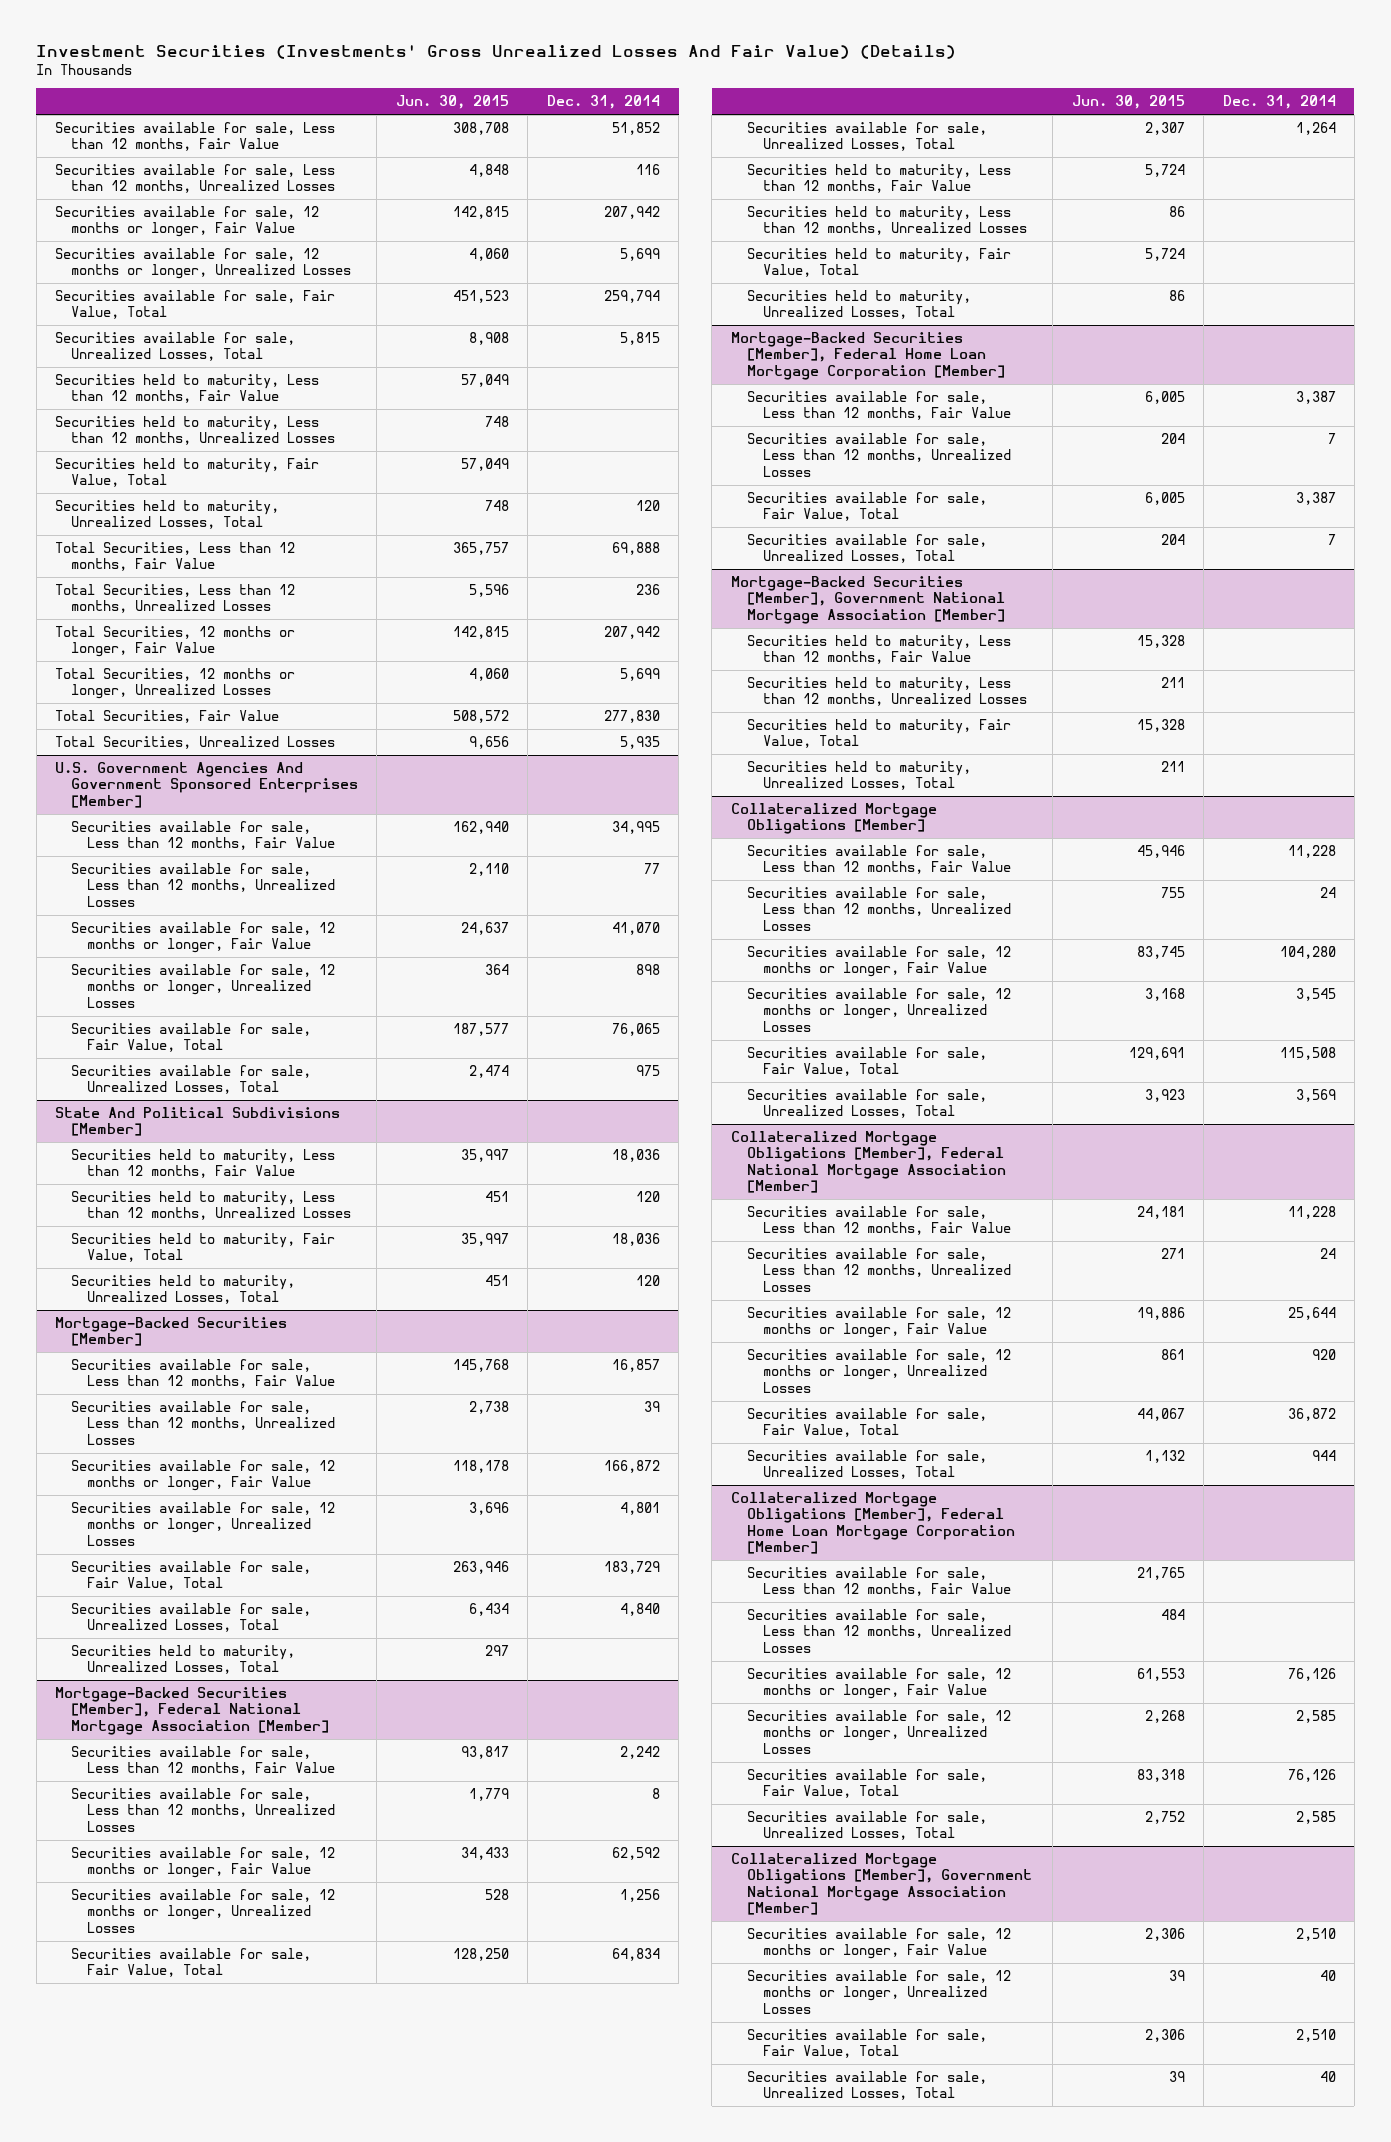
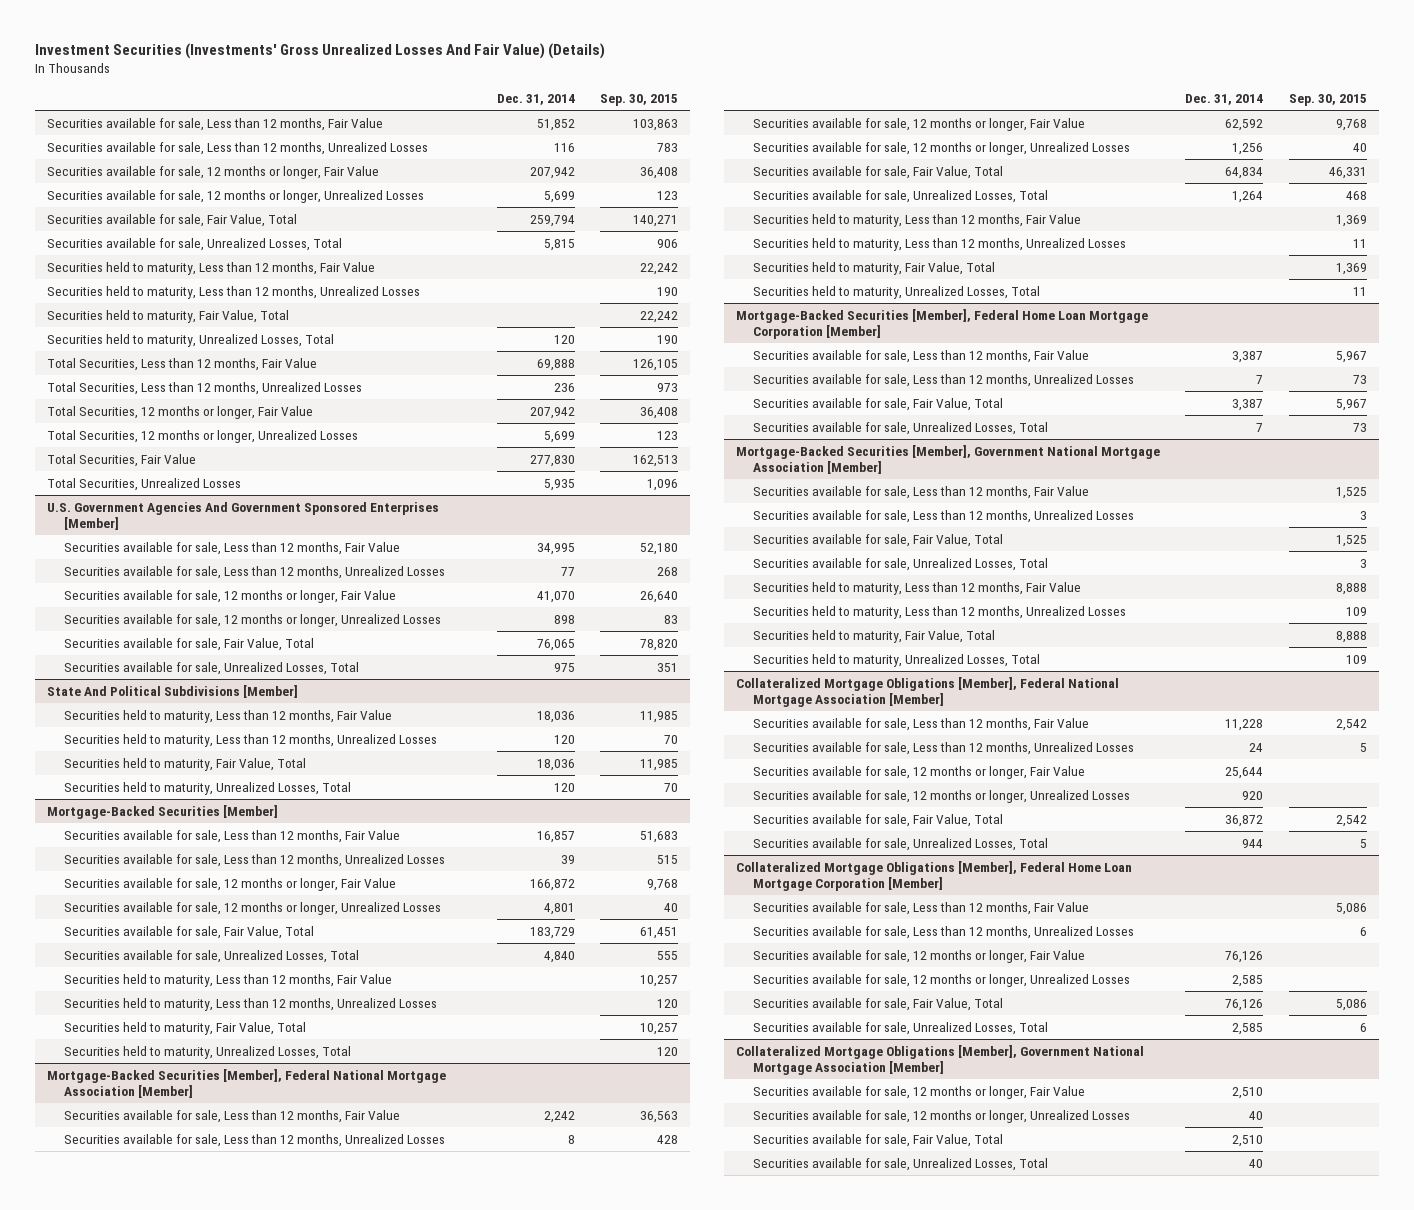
- | Jun. 30, 2015 | Dec. 31, 2014
+ | Dec. 31, 2014 | Sep. 30, 2015
@ Mortgage-Backed Securities [Member]
+ Securities held to maturity, Less than 12 months, Fair Value | | 10,257
+ Securities held to maturity, Less than 12 months, Unrealized Losses | | 120
+ Securities held to maturity, Fair Value, Total | | 10,257
@ Mortgage-Backed Securities [Member], Government National Mortgage Association [Member]
+ Securities available for sale, Less than 12 months, Fair Value | | 1,525
+ Securities available for sale, Less than 12 months, Unrealized Losses | | 3
+ Securities available for sale, Fair Value, Total | | 1,525
+ Securities available for sale, Unrealized Losses, Total | | 3
- Collateralized Mortgage Obligations [Member]
- Securities available for sale, Less than 12 months, Fair Value | 45,946 | 11,228
- Securities available for sale, Less than 12 months, Unrealized Losses | 755 | 24
- Securities available for sale, 12 months or longer, Fair Value | 83,745 | 104,280
- Securities available for sale, 12 months or longer, Unrealized Losses | 3,168 | 3,545
- Securities available for sale, Fair Value, Total | 129,691 | 115,508
- Securities available for sale, Unrealized Losses, Total | 3,923 | 3,569

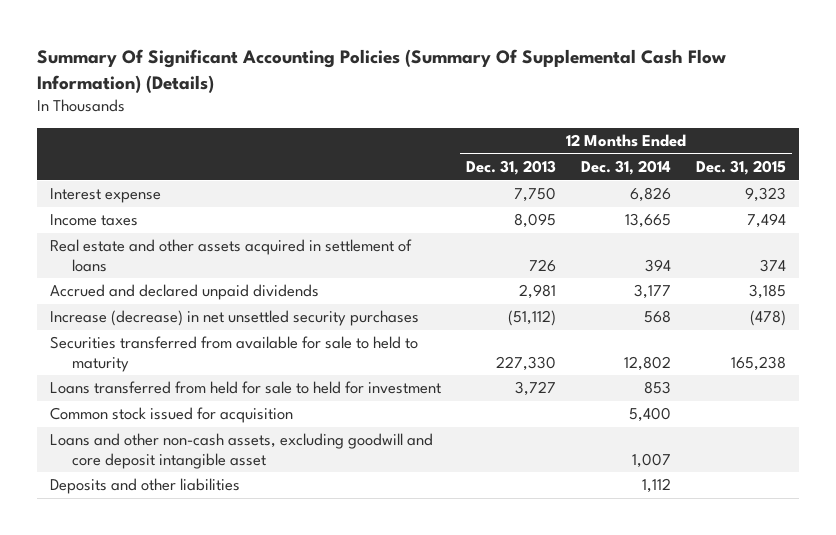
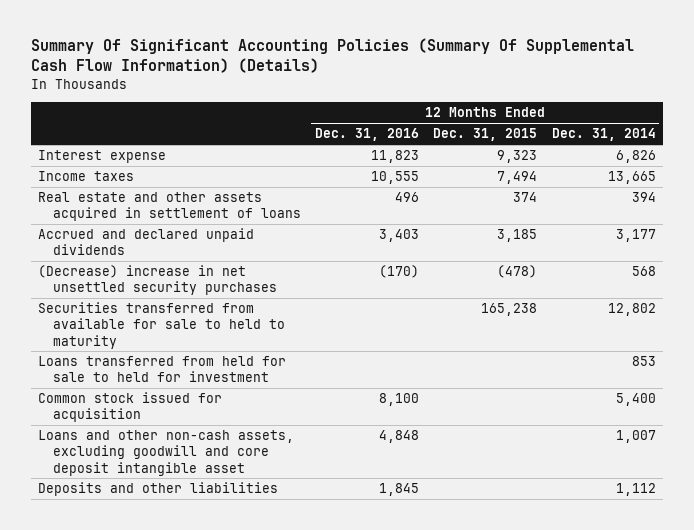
- | 12 Months Ended Dec. 31, 2013 | 12 Months Ended Dec. 31, 2014 | 12 Months Ended Dec. 31, 2015
+ | 12 Months Ended Dec. 31, 2016 | 12 Months Ended Dec. 31, 2015 | 12 Months Ended Dec. 31, 2014
- Increase (decrease) in net unsettled security purchases | (51,112) | 568 | (478)
+ (Decrease) increase in net unsettled security purchases | (170) | (478) | 568

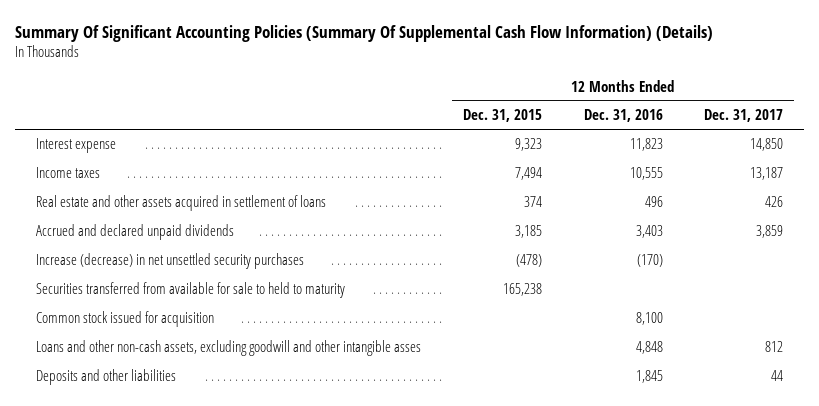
- | 12 Months Ended Dec. 31, 2016 | 12 Months Ended Dec. 31, 2015 | 12 Months Ended Dec. 31, 2014
+ | 12 Months Ended Dec. 31, 2015 | 12 Months Ended Dec. 31, 2016 | 12 Months Ended Dec. 31, 2017
- (Decrease) increase in net unsettled security purchases | (170) | (478) | 568
+ Increase (decrease) in net unsettled security purchases | (478) | (170) |
- Loans transferred from held for sale to held for investment | | | 853
- Loans and other non-cash assets, excluding goodwill and core deposit intangible asset | 4,848 | | 1,007
+ Loans and other non-cash assets, excluding goodwill and other intangible asses | | 4,848 | 812

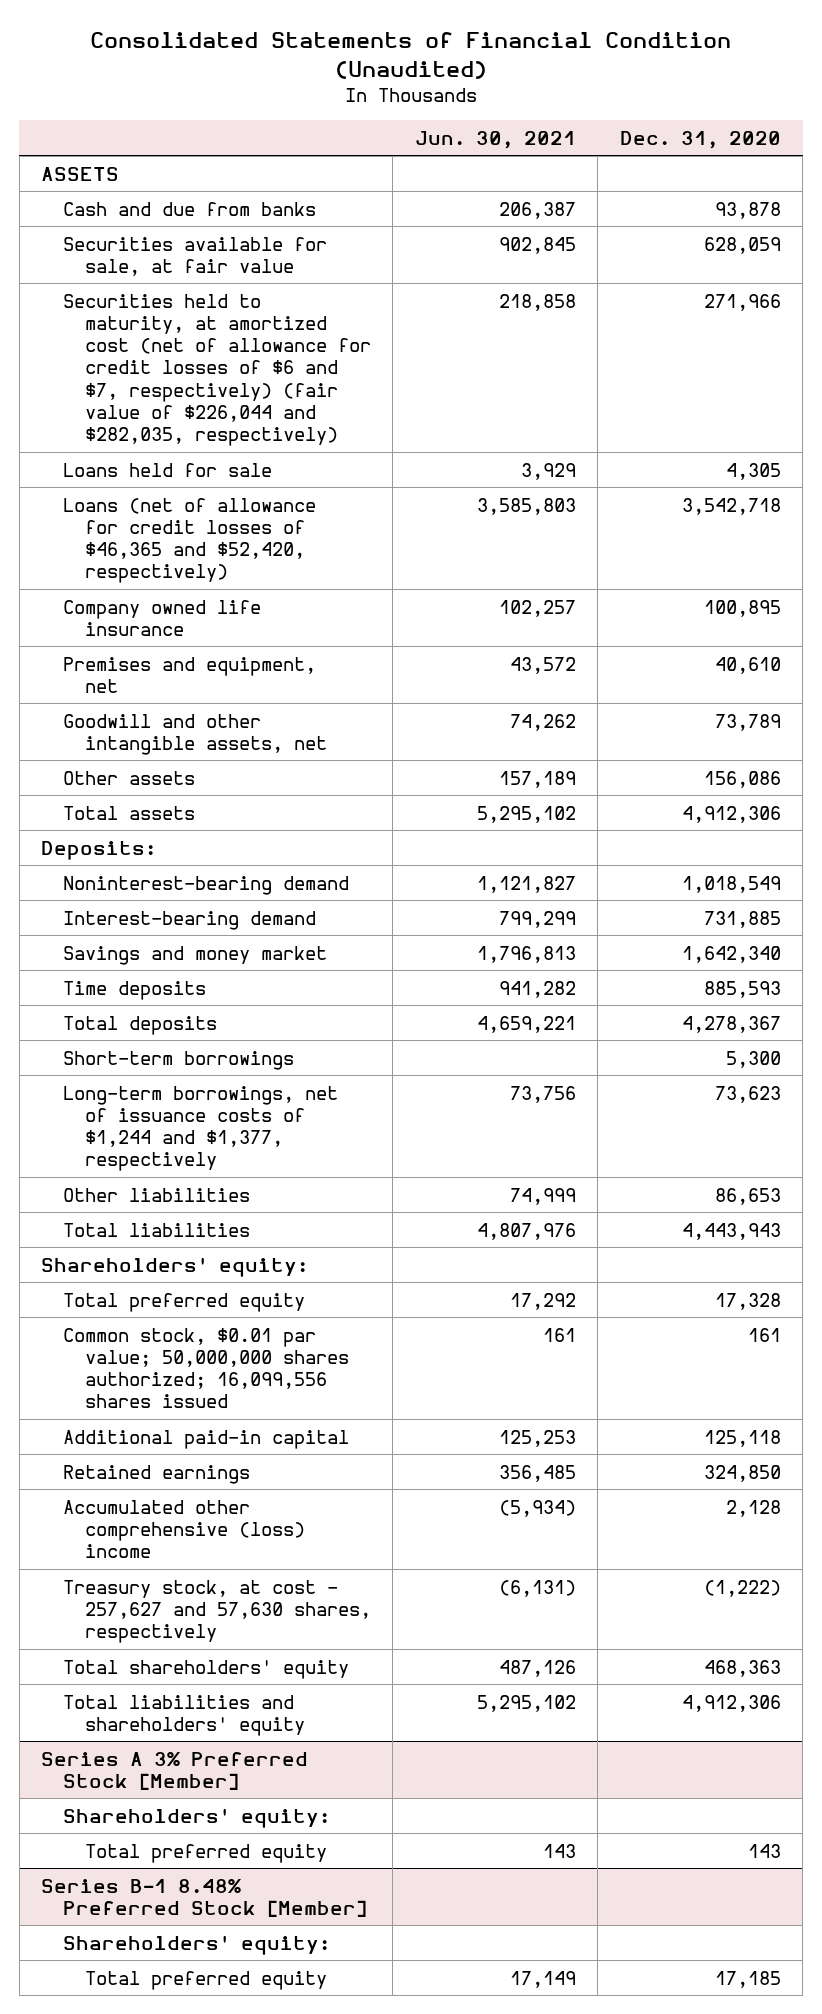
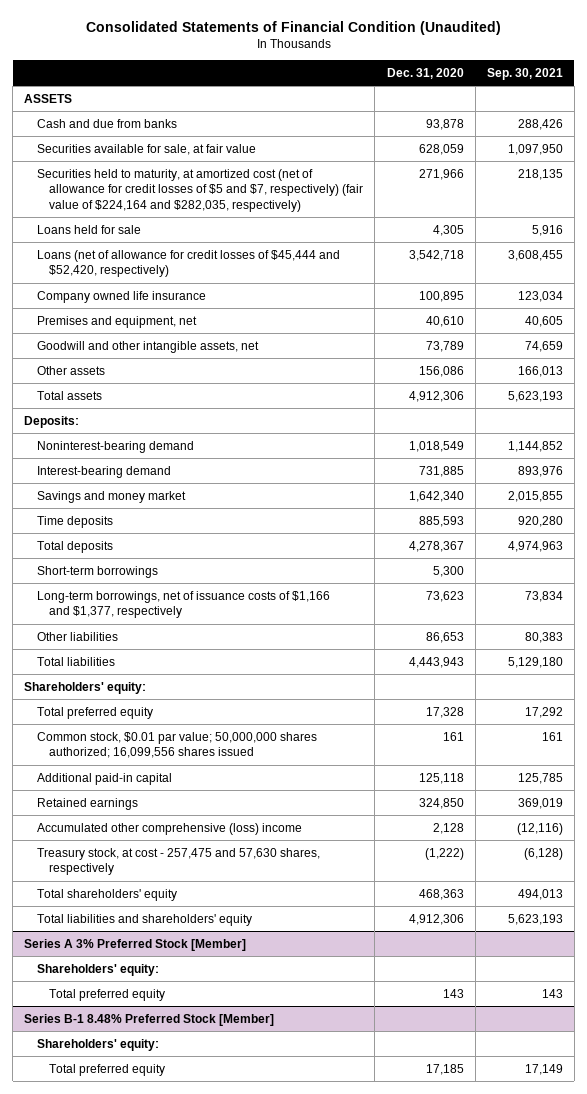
- | Jun. 30, 2021 | Dec. 31, 2020
+ | Dec. 31, 2020 | Sep. 30, 2021
- Securities held to maturity, at amortized cost (net of allowance for credit losses of $6 and $7, respectively) (fair value of $226,044 and $282,035, respectively) | 218,858 | 271,966
+ Securities held to maturity, at amortized cost (net of allowance for credit losses of $5 and $7, respectively) (fair value of $224,164 and $282,035, respectively) | 271,966 | 218,135
- Loans (net of allowance for credit losses of $46,365 and $52,420, respectively) | 3,585,803 | 3,542,718
+ Loans (net of allowance for credit losses of $45,444 and $52,420, respectively) | 3,542,718 | 3,608,455
- Long-term borrowings, net of issuance costs of $1,244 and $1,377, respectively | 73,756 | 73,623
+ Long-term borrowings, net of issuance costs of $1,166 and $1,377, respectively | 73,623 | 73,834
- Treasury stock, at cost - 257,627 and 57,630 shares, respectively | (6,131) | (1,222)
+ Treasury stock, at cost - 257,475 and 57,630 shares, respectively | (1,222) | (6,128)

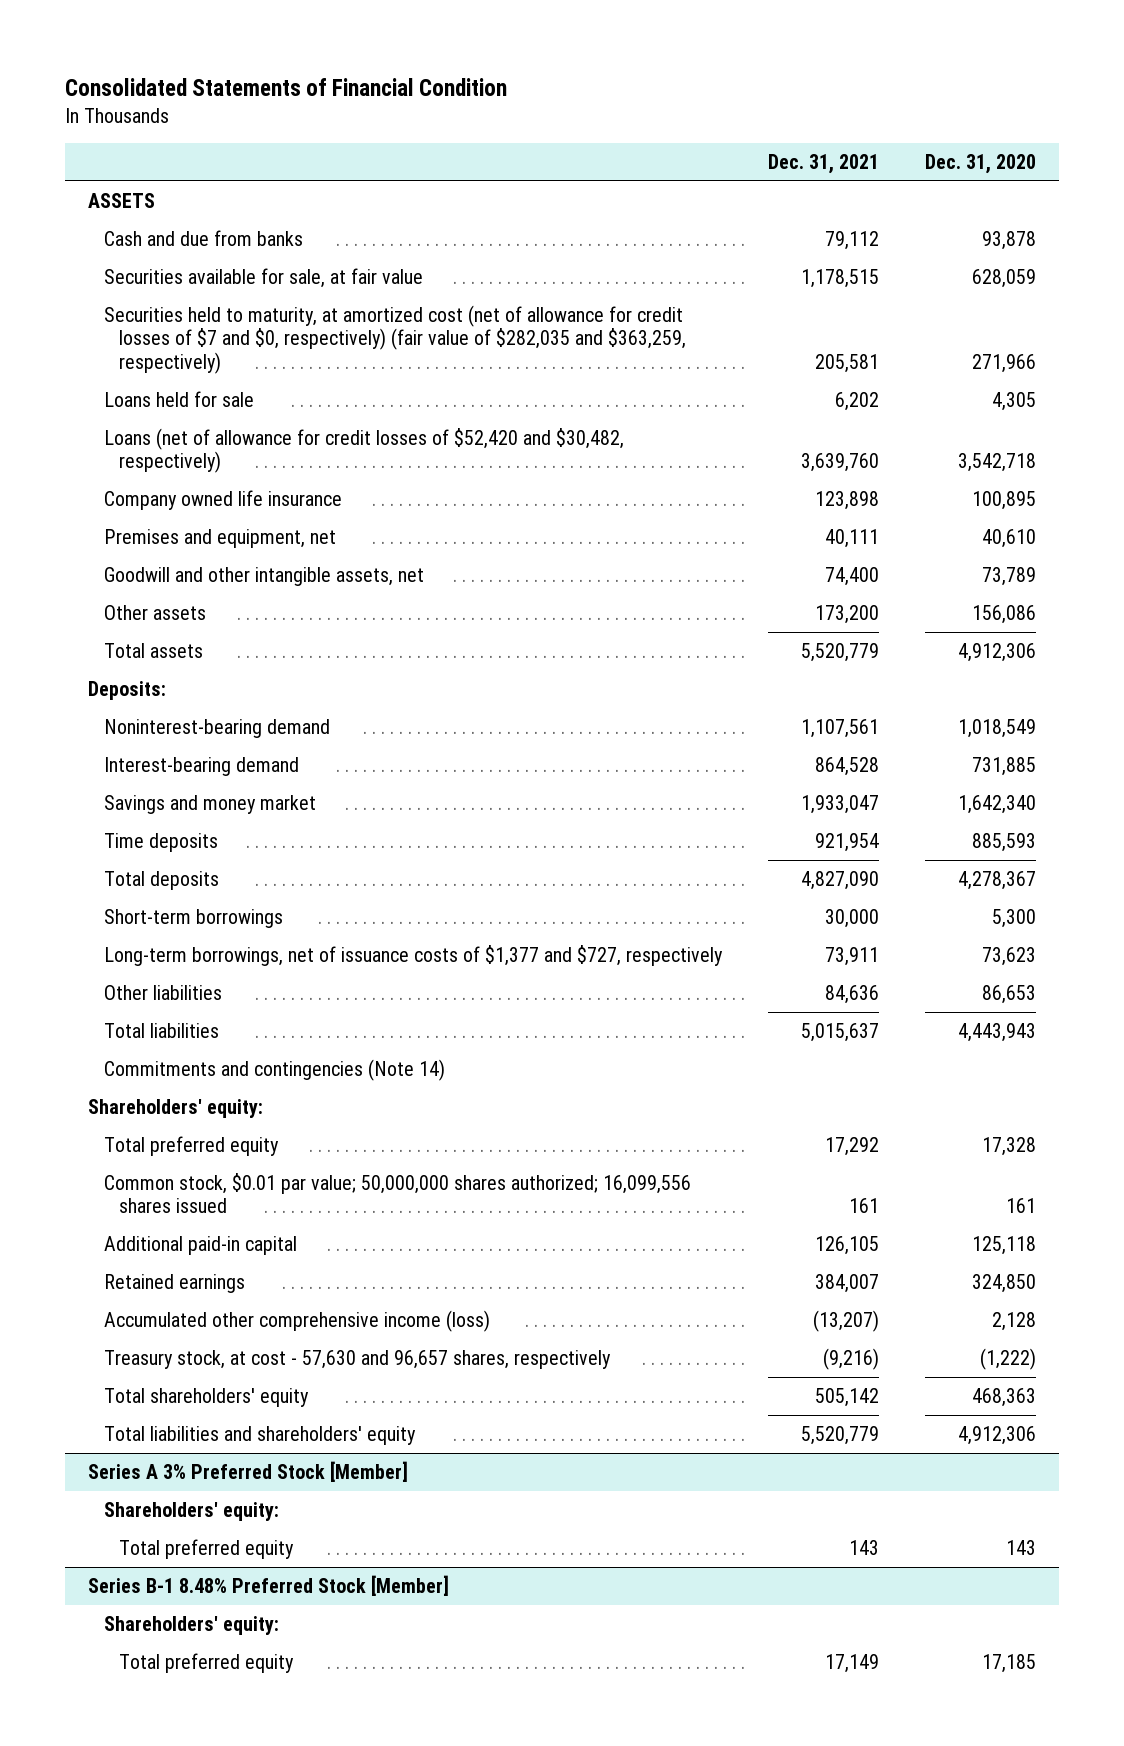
- Consolidated Statements of Financial Condition (Unaudited)
+ Consolidated Statements of Financial Condition
- | Dec. 31, 2020 | Sep. 30, 2021
+ | Dec. 31, 2021 | Dec. 31, 2020
- Securities held to maturity, at amortized cost (net of allowance for credit losses of $5 and $7, respectively) (fair value of $224,164 and $282,035, respectively) | 271,966 | 218,135
+ Securities held to maturity, at amortized cost (net of allowance for credit losses of $7 and $0, respectively) (fair value of $282,035 and $363,259, respectively) | 205,581 | 271,966
- Loans (net of allowance for credit losses of $45,444 and $52,420, respectively) | 3,542,718 | 3,608,455
+ Loans (net of allowance for credit losses of $52,420 and $30,482, respectively) | 3,639,760 | 3,542,718
- Long-term borrowings, net of issuance costs of $1,166 and $1,377, respectively | 73,623 | 73,834
+ Long-term borrowings, net of issuance costs of $1,377 and $727, respectively | 73,911 | 73,623
+ Commitments and contingencies (Note 14)
- Accumulated other comprehensive (loss) income | 2,128 | (12,116)
- Treasury stock, at cost - 257,475 and 57,630 shares, respectively | (1,222) | (6,128)
+ Accumulated other comprehensive income (loss) | (13,207) | 2,128
+ Treasury stock, at cost - 57,630 and 96,657 shares, respectively | (9,216) | (1,222)

